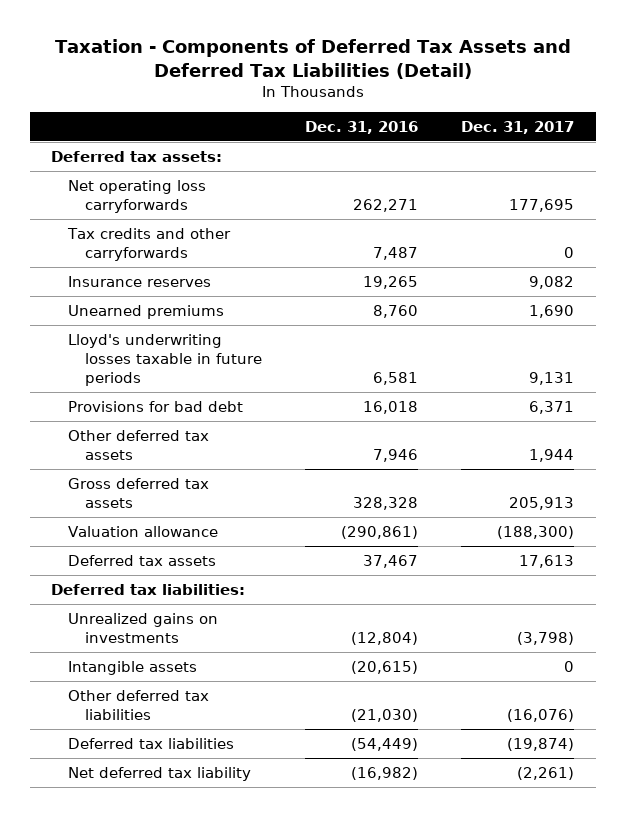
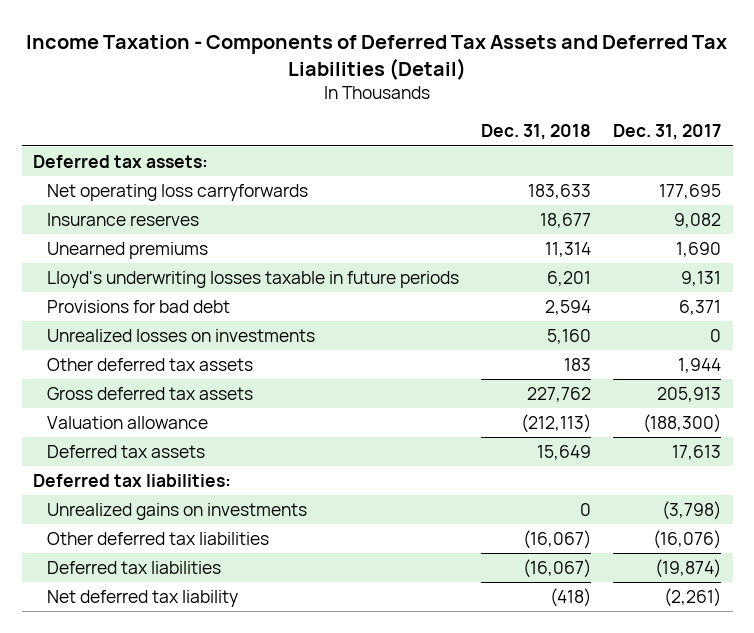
- Taxation - Components of Deferred Tax Assets and Deferred Tax Liabilities (Detail)
+ Income Taxation - Components of Deferred Tax Assets and Deferred Tax Liabilities (Detail)
- | Dec. 31, 2016 | Dec. 31, 2017
+ | Dec. 31, 2018 | Dec. 31, 2017
- Tax credits and other carryforwards | 7,487 | 0
+ Unrealized losses on investments | 5,160 | 0
- Intangible assets | (20,615) | 0

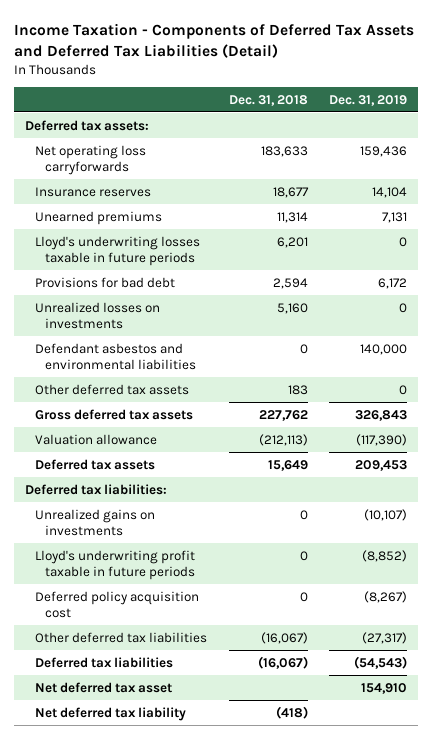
- | Dec. 31, 2018 | Dec. 31, 2017
+ | Dec. 31, 2018 | Dec. 31, 2019
+ Defendant asbestos and environmental liabilities | 0 | 140,000
+ Lloyd's underwriting profit taxable in future periods | 0 | (8,852)
+ Deferred policy acquisition cost | 0 | (8,267)
+ Net deferred tax asset | | 154,910

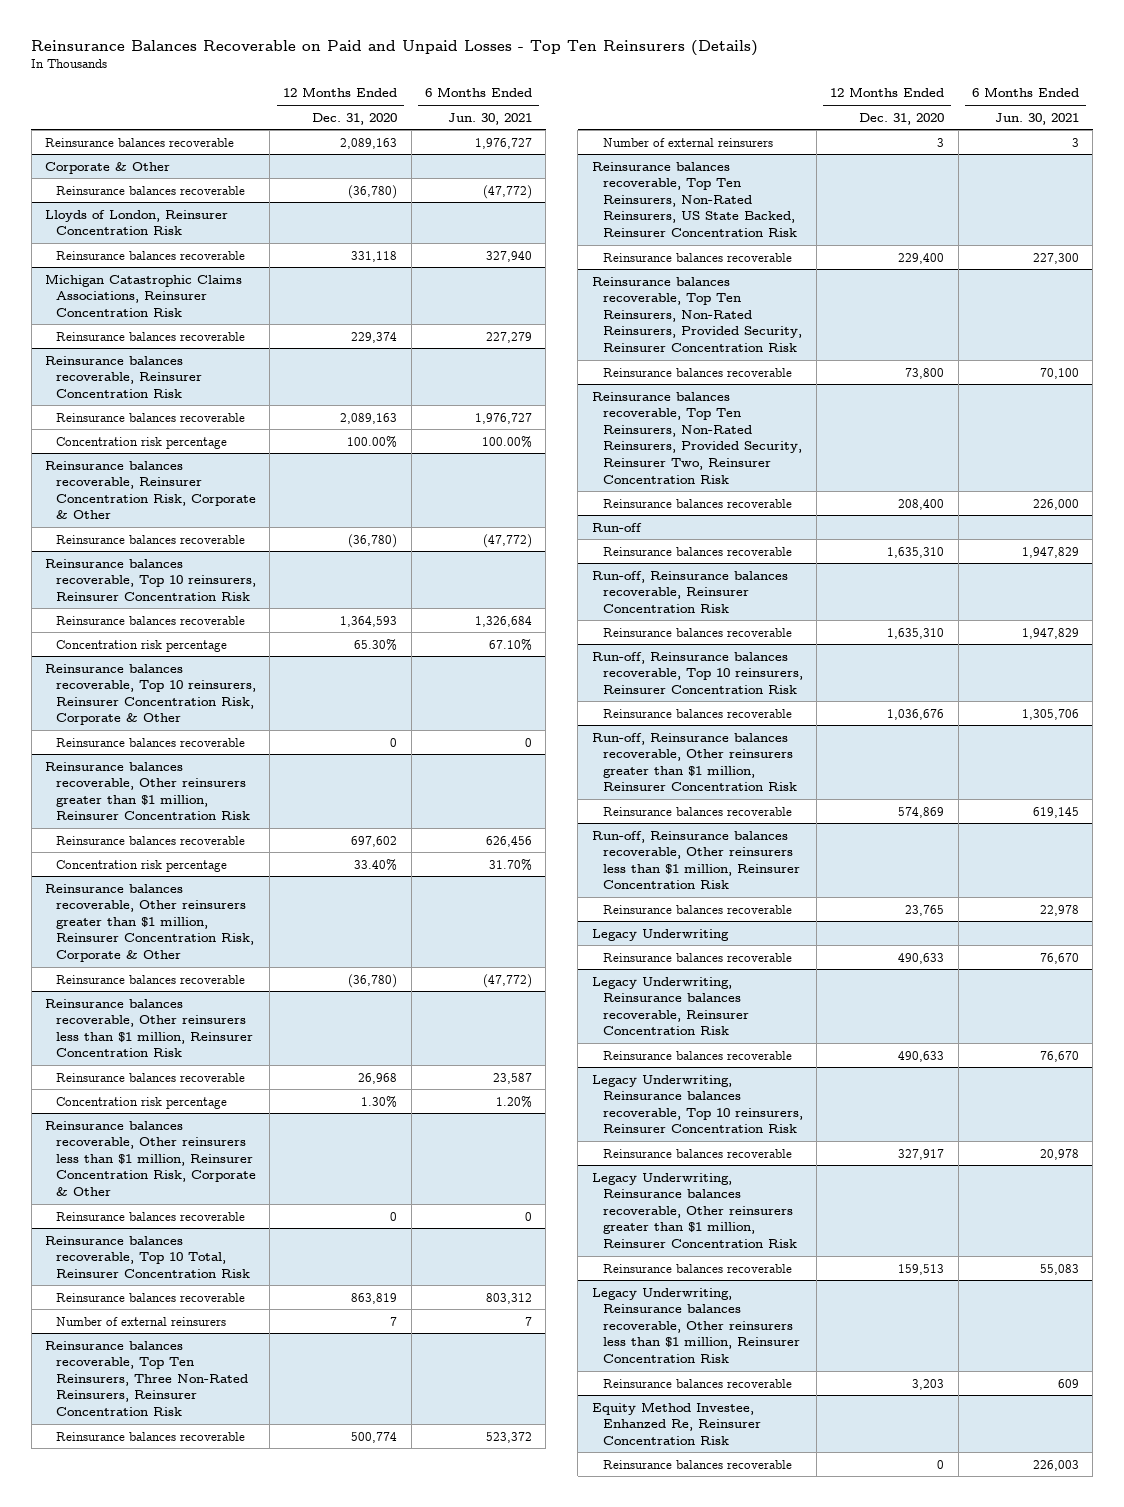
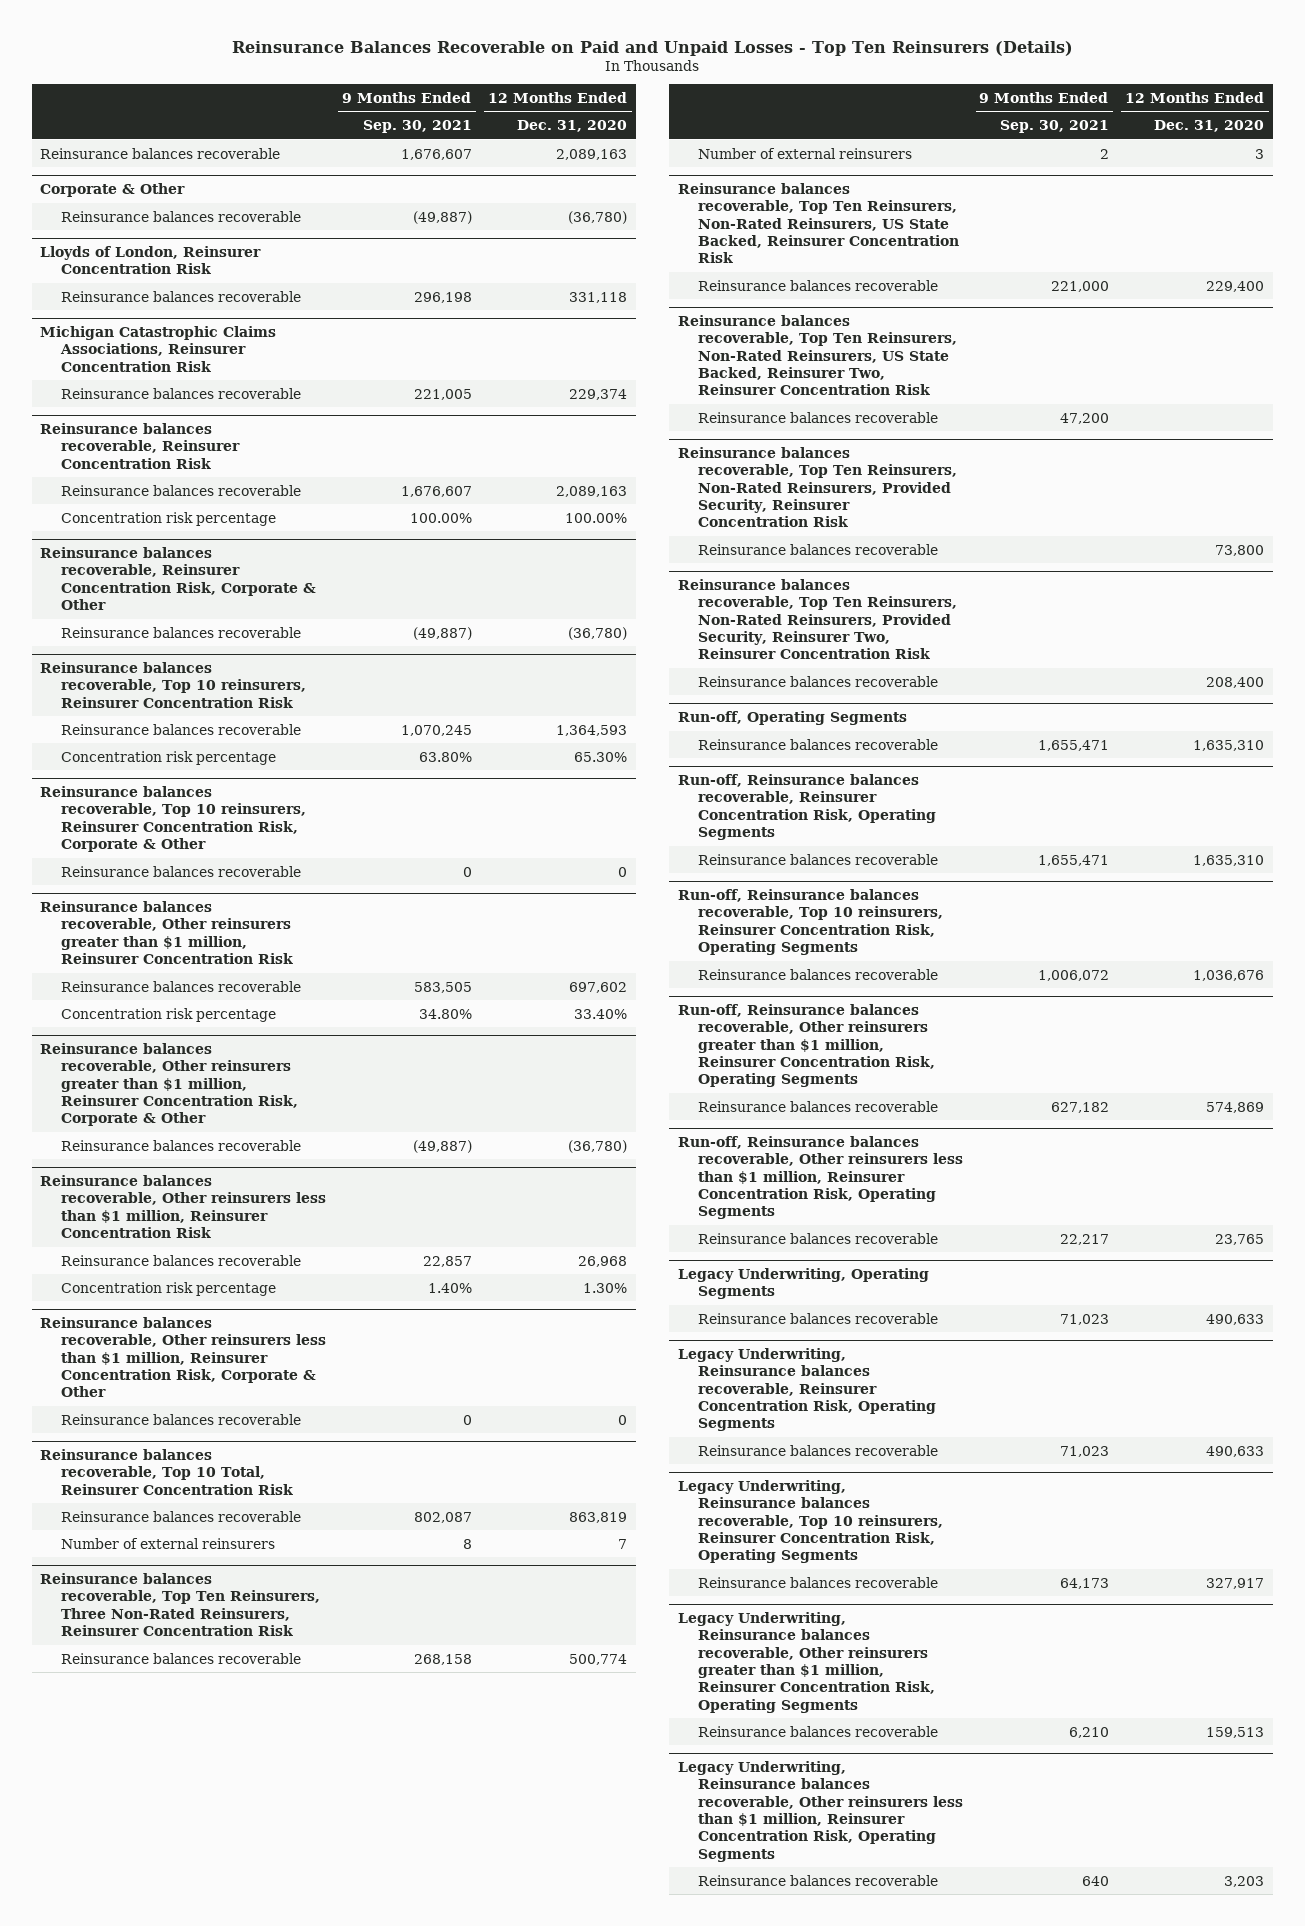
- | 12 Months Ended Dec. 31, 2020 | 6 Months Ended Jun. 30, 2021
+ | 9 Months Ended Sep. 30, 2021 | 12 Months Ended Dec. 31, 2020
+ Reinsurance balances recoverable, Top Ten Reinsurers, Non-Rated Reinsurers, US State Backed, Reinsurer Two, Reinsurer Concentration Risk
+ Reinsurance balances recoverable | 47,200 |
- Run-off
+ Run-off, Operating Segments
- Run-off, Reinsurance balances recoverable, Reinsurer Concentration Risk
+ Run-off, Reinsurance balances recoverable, Reinsurer Concentration Risk, Operating Segments
- Run-off, Reinsurance balances recoverable, Top 10 reinsurers, Reinsurer Concentration Risk
+ Run-off, Reinsurance balances recoverable, Top 10 reinsurers, Reinsurer Concentration Risk, Operating Segments
- Run-off, Reinsurance balances recoverable, Other reinsurers greater than $1 million, Reinsurer Concentration Risk
+ Run-off, Reinsurance balances recoverable, Other reinsurers greater than $1 million, Reinsurer Concentration Risk, Operating Segments
- Run-off, Reinsurance balances recoverable, Other reinsurers less than $1 million, Reinsurer Concentration Risk
+ Run-off, Reinsurance balances recoverable, Other reinsurers less than $1 million, Reinsurer Concentration Risk, Operating Segments
- Legacy Underwriting
+ Legacy Underwriting, Operating Segments
- Legacy Underwriting, Reinsurance balances recoverable, Reinsurer Concentration Risk
+ Legacy Underwriting, Reinsurance balances recoverable, Reinsurer Concentration Risk, Operating Segments
- Legacy Underwriting, Reinsurance balances recoverable, Top 10 reinsurers, Reinsurer Concentration Risk
+ Legacy Underwriting, Reinsurance balances recoverable, Top 10 reinsurers, Reinsurer Concentration Risk, Operating Segments
- Legacy Underwriting, Reinsurance balances recoverable, Other reinsurers greater than $1 million, Reinsurer Concentration Risk
+ Legacy Underwriting, Reinsurance balances recoverable, Other reinsurers greater than $1 million, Reinsurer Concentration Risk, Operating Segments
- Legacy Underwriting, Reinsurance balances recoverable, Other reinsurers less than $1 million, Reinsurer Concentration Risk
+ Legacy Underwriting, Reinsurance balances recoverable, Other reinsurers less than $1 million, Reinsurer Concentration Risk, Operating Segments
- Equity Method Investee, Enhanzed Re, Reinsurer Concentration Risk
- Reinsurance balances recoverable | 0 | 226,003

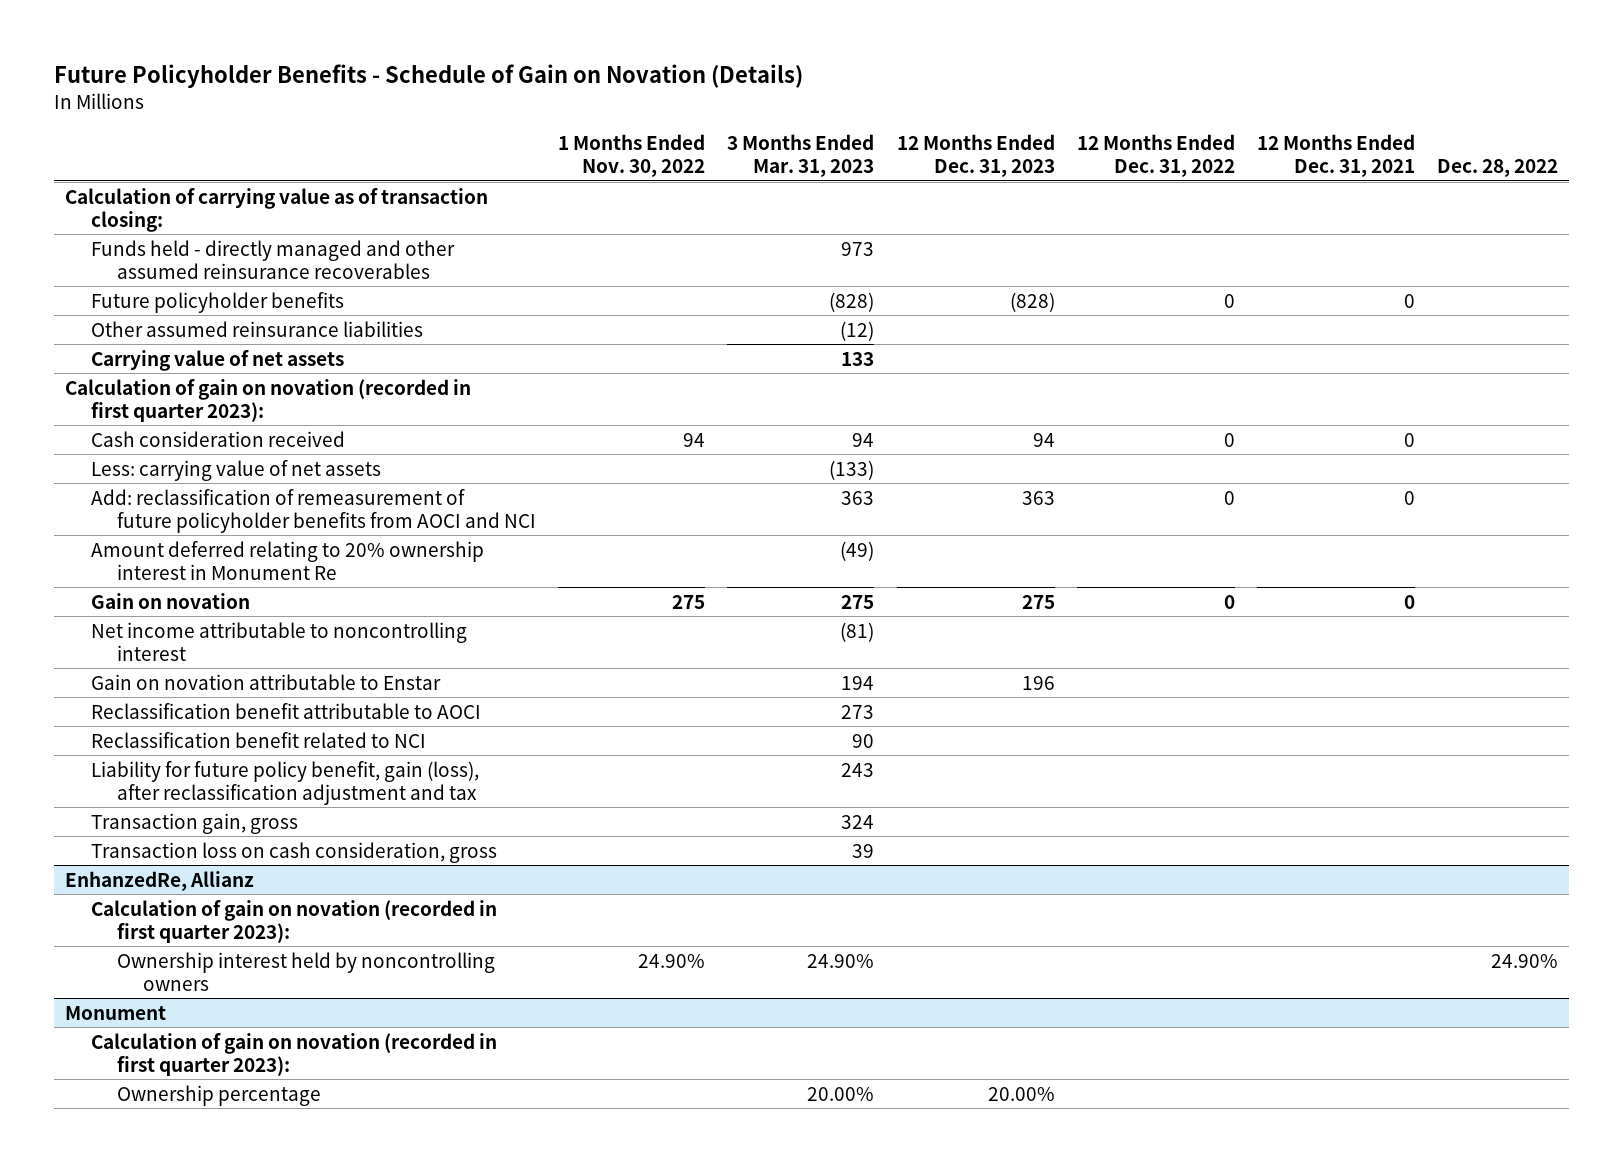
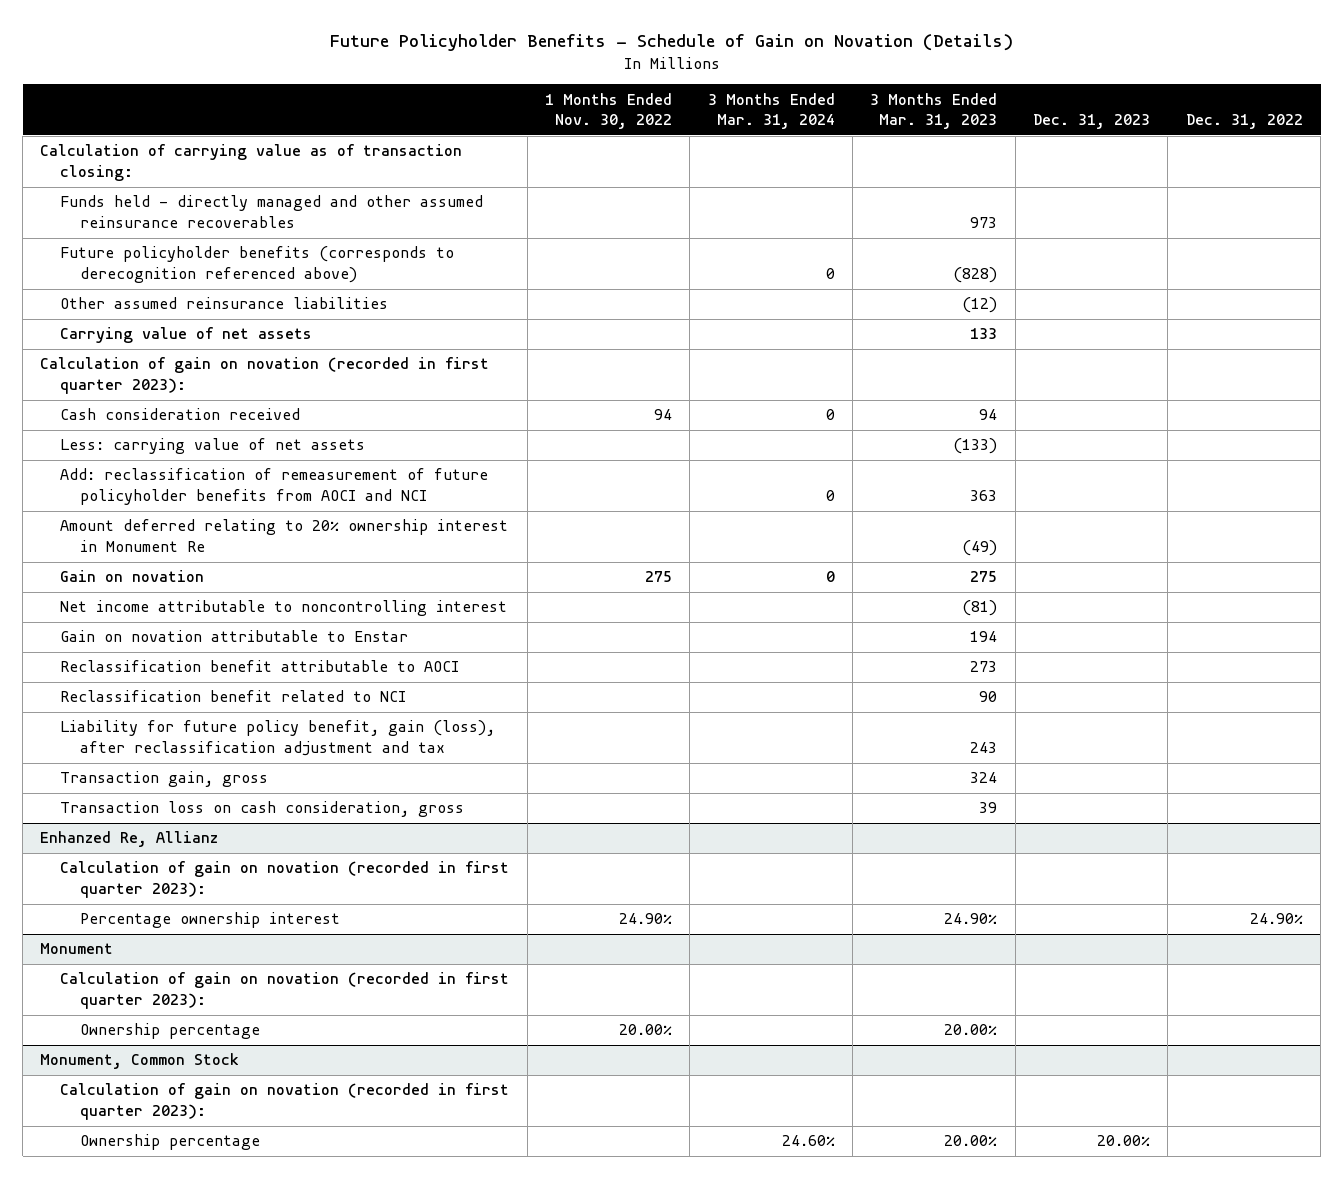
- | 1 Months Ended Nov. 30, 2022 | 3 Months Ended Mar. 31, 2023 | 12 Months Ended Dec. 31, 2023 | 12 Months Ended Dec. 31, 2022 | 12 Months Ended Dec. 31, 2021 | Dec. 28, 2022
+ | 1 Months Ended Nov. 30, 2022 | 3 Months Ended Mar. 31, 2024 | 3 Months Ended Mar. 31, 2023 | Dec. 31, 2023 | Dec. 31, 2022
- Future policyholder benefits | | (828) | (828) | 0 | 0 |
+ Future policyholder benefits (corresponds to derecognition referenced above) | | 0 | (828) | |
- EnhanzedRe, Allianz
+ Enhanzed Re, Allianz
- Ownership interest held by noncontrolling owners | 24.90% | 24.90% | | | | 24.90%
+ Percentage ownership interest | 24.90% | | 24.90% | | 24.90%
@ Monument
+ Ownership percentage | 20.00% | | 20.00% | |
+ Monument, Common Stock
+ Calculation of gain on novation (recorded in first quarter 2023):

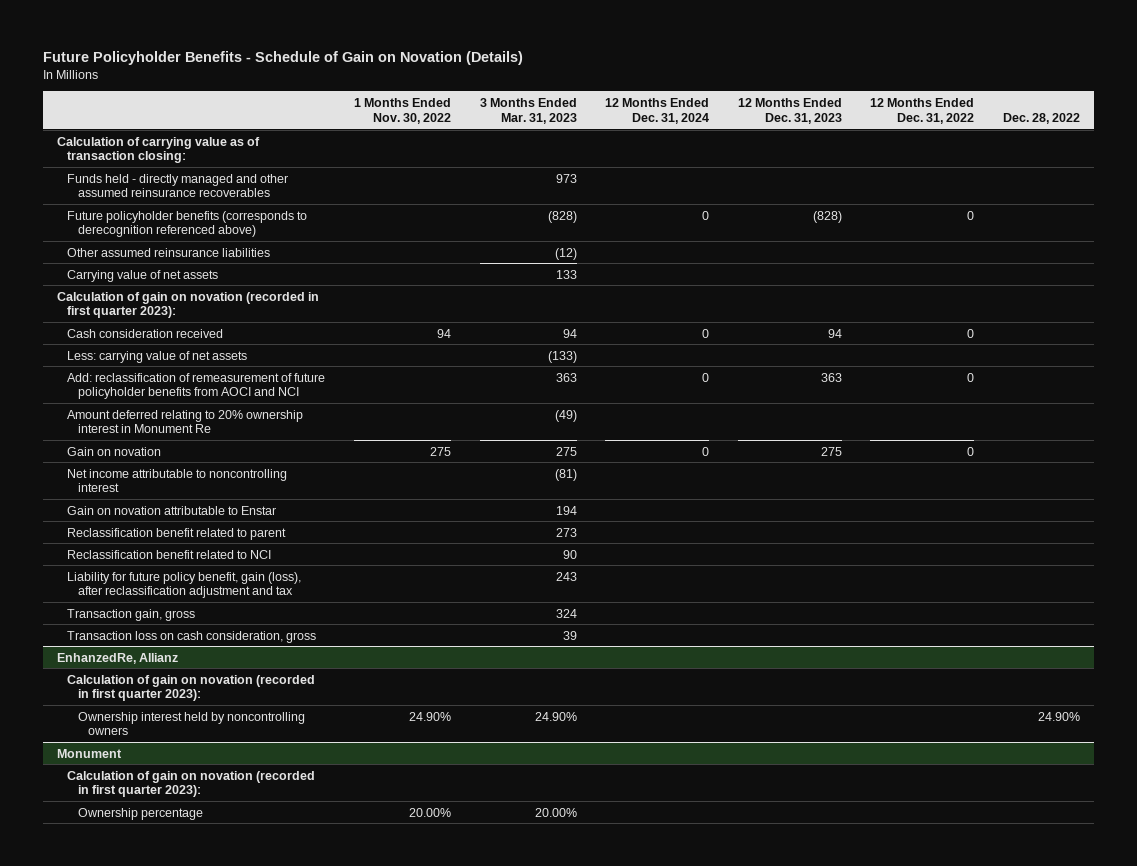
- | 1 Months Ended Nov. 30, 2022 | 3 Months Ended Mar. 31, 2024 | 3 Months Ended Mar. 31, 2023 | Dec. 31, 2023 | Dec. 31, 2022
+ | 1 Months Ended Nov. 30, 2022 | 3 Months Ended Mar. 31, 2023 | 12 Months Ended Dec. 31, 2024 | 12 Months Ended Dec. 31, 2023 | 12 Months Ended Dec. 31, 2022 | Dec. 28, 2022
- Reclassification benefit attributable to AOCI | | | 273 | |
+ Reclassification benefit related to parent | | 273 | | | |
- Enhanzed Re, Allianz
+ EnhanzedRe, Allianz
- Percentage ownership interest | 24.90% | | 24.90% | | 24.90%
+ Ownership interest held by noncontrolling owners | 24.90% | 24.90% | | | | 24.90%
- Monument, Common Stock
- Calculation of gain on novation (recorded in first quarter 2023):
- Ownership percentage | | 24.60% | 20.00% | 20.00% |

